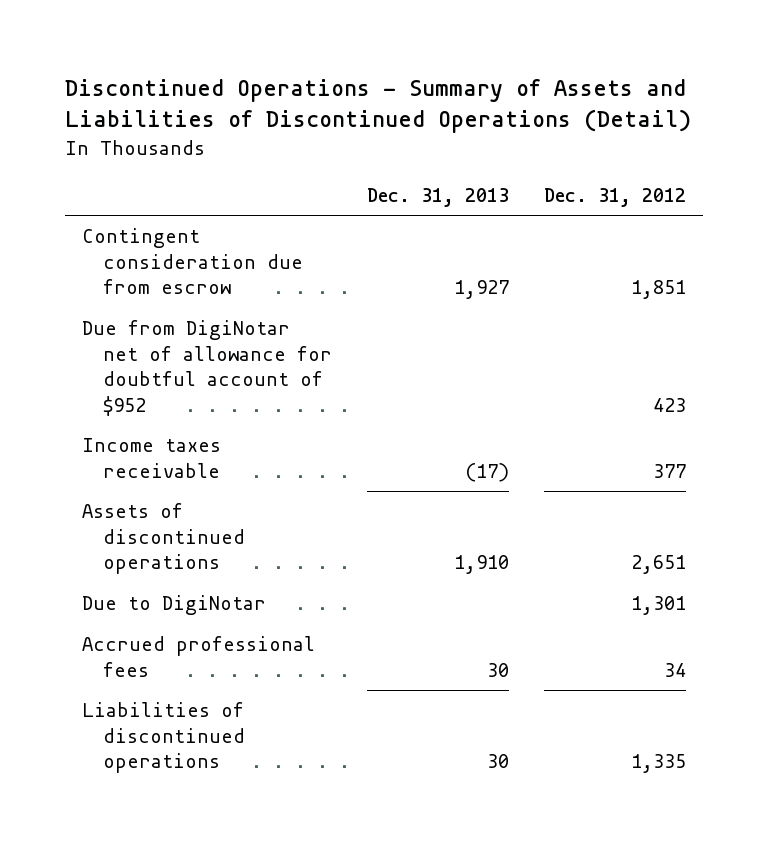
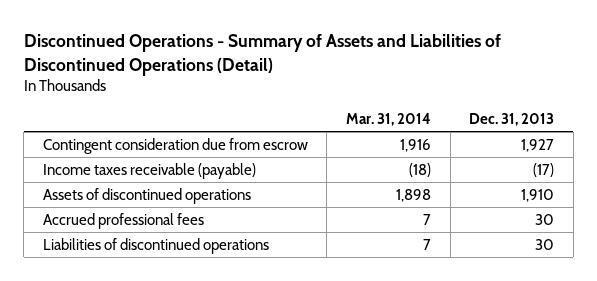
- | Dec. 31, 2013 | Dec. 31, 2012
+ | Mar. 31, 2014 | Dec. 31, 2013
- Due from DigiNotar net of allowance for doubtful account of $952 | | 423
- Income taxes receivable | (17) | 377
+ Income taxes receivable (payable) | (18) | (17)
- Due to DigiNotar | | 1,301

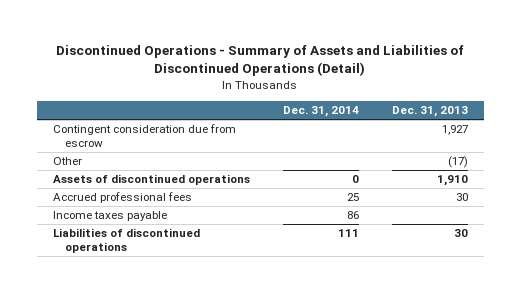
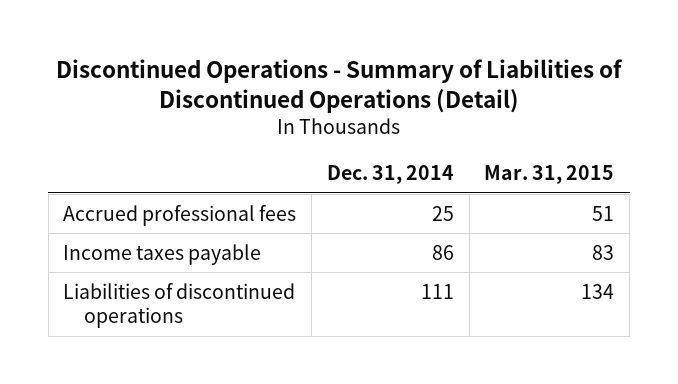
- Discontinued Operations - Summary of Assets and Liabilities of Discontinued Operations (Detail)
+ Discontinued Operations - Summary of Liabilities of Discontinued Operations (Detail)
- | Dec. 31, 2014 | Dec. 31, 2013
+ | Dec. 31, 2014 | Mar. 31, 2015
- Contingent consideration due from escrow | | 1,927
- Other | | (17)
- Assets of discontinued operations | 0 | 1,910

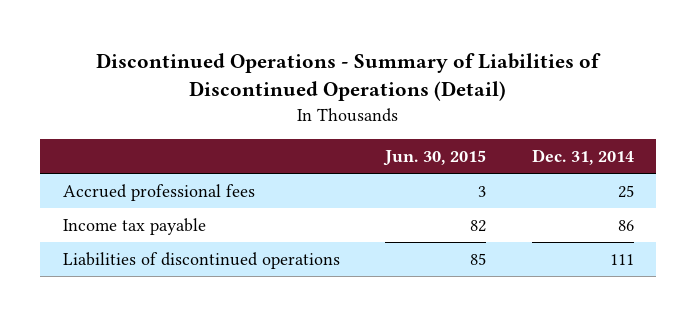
- | Dec. 31, 2014 | Mar. 31, 2015
+ | Jun. 30, 2015 | Dec. 31, 2014
- Income taxes payable | 86 | 83
+ Income tax payable | 82 | 86

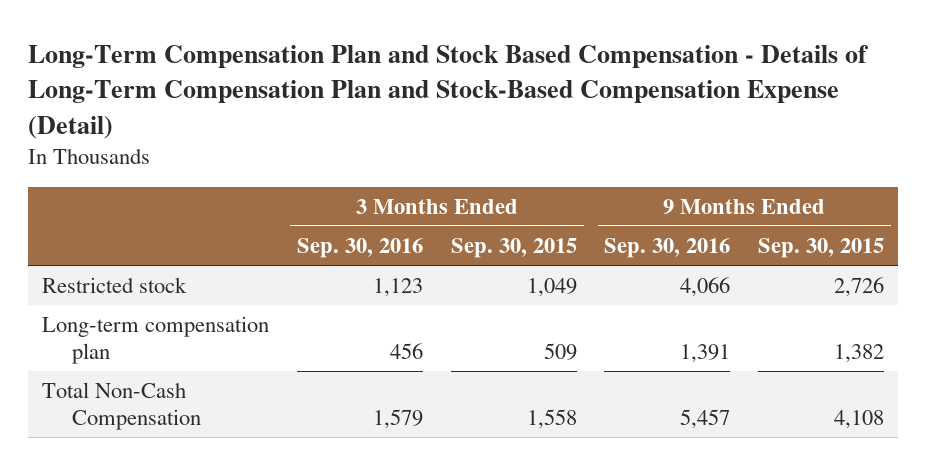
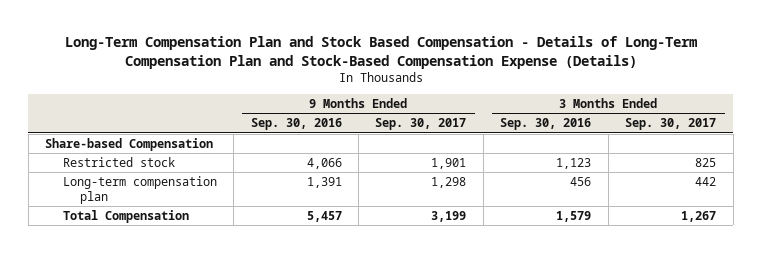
- Long-Term Compensation Plan and Stock Based Compensation - Details of Long-Term Compensation Plan and Stock-Based Compensation Expense (Detail)
+ Long-Term Compensation Plan and Stock Based Compensation - Details of Long-Term Compensation Plan and Stock-Based Compensation Expense (Details)
- | 3 Months Ended Sep. 30, 2016 | 3 Months Ended Sep. 30, 2015 | 9 Months Ended Sep. 30, 2016 | 9 Months Ended Sep. 30, 2015
+ | 9 Months Ended Sep. 30, 2016 | 9 Months Ended Sep. 30, 2017 | 3 Months Ended Sep. 30, 2016 | 3 Months Ended Sep. 30, 2017
+ Share-based Compensation
- Total Non-Cash Compensation | 1,579 | 1,558 | 5,457 | 4,108
+ Total Compensation | 5,457 | 3,199 | 1,579 | 1,267

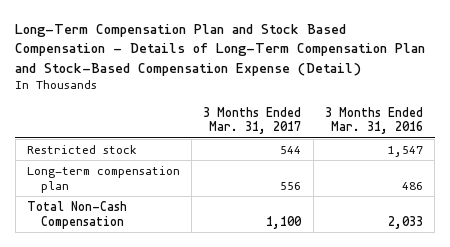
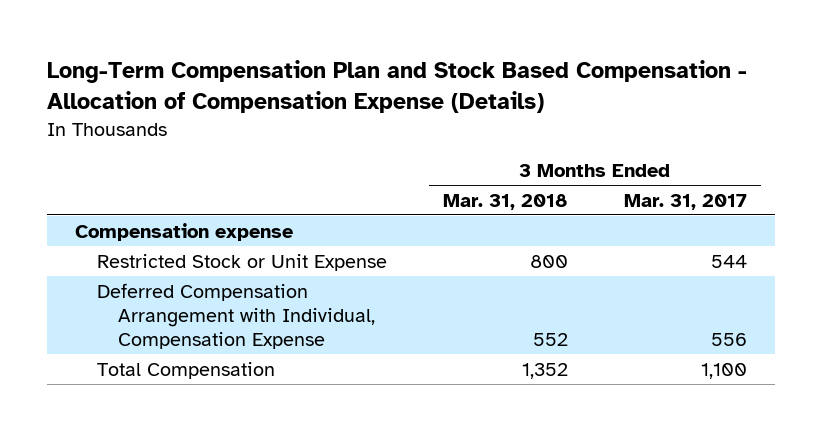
- Long-Term Compensation Plan and Stock Based Compensation - Details of Long-Term Compensation Plan and Stock-Based Compensation Expense (Detail)
+ Long-Term Compensation Plan and Stock Based Compensation - Allocation of Compensation Expense (Details)
- | 3 Months Ended Mar. 31, 2017 | 3 Months Ended Mar. 31, 2016
+ | 3 Months Ended Mar. 31, 2018 | 3 Months Ended Mar. 31, 2017
- Restricted stock | 544 | 1,547
- Long-term compensation plan | 556 | 486
- Total Non-Cash Compensation | 1,100 | 2,033
+ Compensation expense
+ Restricted Stock or Unit Expense | 800 | 544
+ Deferred Compensation Arrangement with Individual, Compensation Expense | 552 | 556
+ Total Compensation | 1,352 | 1,100

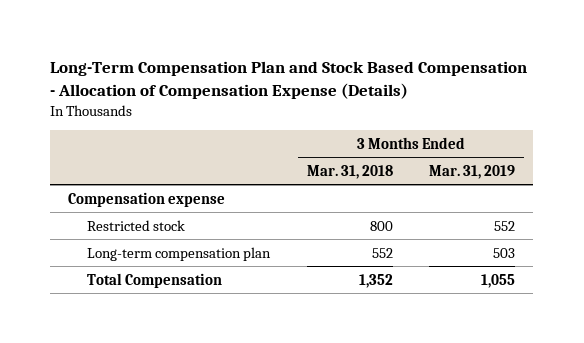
- | 3 Months Ended Mar. 31, 2018 | 3 Months Ended Mar. 31, 2017
+ | 3 Months Ended Mar. 31, 2018 | 3 Months Ended Mar. 31, 2019
- Restricted Stock or Unit Expense | 800 | 544
- Deferred Compensation Arrangement with Individual, Compensation Expense | 552 | 556
+ Restricted stock | 800 | 552
+ Long-term compensation plan | 552 | 503

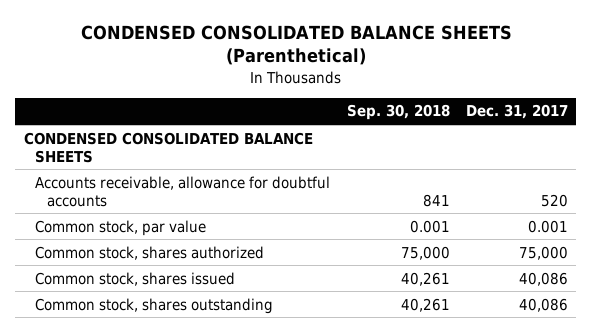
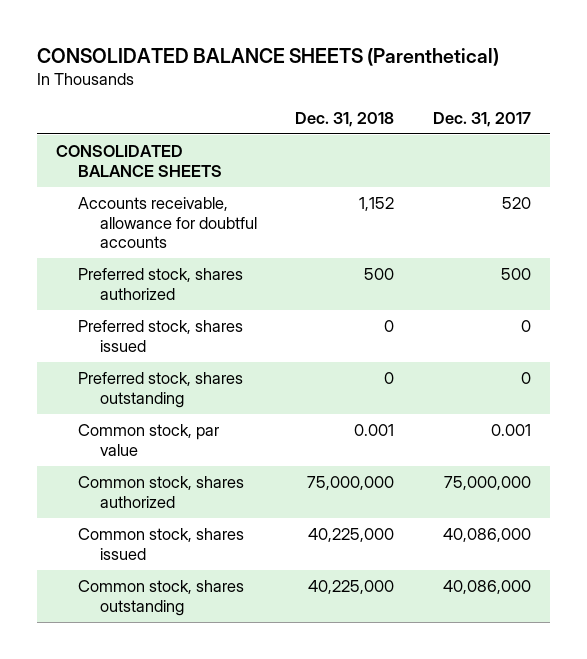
- CONDENSED CONSOLIDATED BALANCE SHEETS (Parenthetical)
+ CONSOLIDATED BALANCE SHEETS (Parenthetical)
- | Sep. 30, 2018 | Dec. 31, 2017
+ | Dec. 31, 2018 | Dec. 31, 2017
- CONDENSED CONSOLIDATED BALANCE SHEETS
+ CONSOLIDATED BALANCE SHEETS
+ Preferred stock, shares authorized | 500 | 500
+ Preferred stock, shares issued | 0 | 0
+ Preferred stock, shares outstanding | 0 | 0
- Common stock, shares authorized | 75,000 | 75,000
- Common stock, shares issued | 40,261 | 40,086
- Common stock, shares outstanding | 40,261 | 40,086
+ Common stock, shares authorized | 75,000,000 | 75,000,000
+ Common stock, shares issued | 40,225,000 | 40,086,000
+ Common stock, shares outstanding | 40,225,000 | 40,086,000

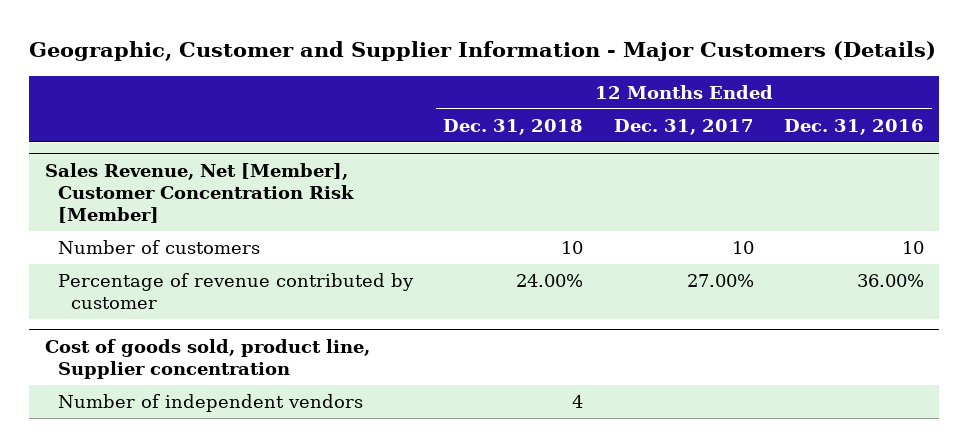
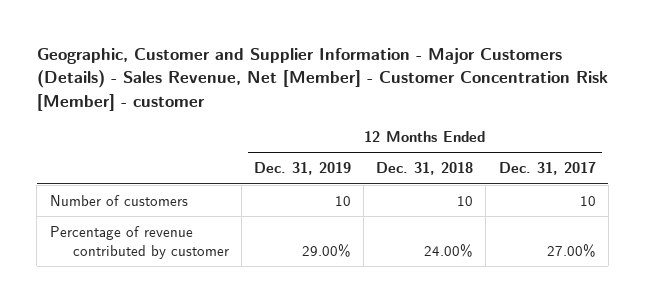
- Geographic, Customer and Supplier Information - Major Customers (Details)
+ Geographic, Customer and Supplier Information - Major Customers (Details) - Sales Revenue, Net [Member] - Customer Concentration Risk [Member] - customer
- | 12 Months Ended Dec. 31, 2018 | 12 Months Ended Dec. 31, 2017 | 12 Months Ended Dec. 31, 2016
+ | 12 Months Ended Dec. 31, 2019 | 12 Months Ended Dec. 31, 2018 | 12 Months Ended Dec. 31, 2017
- Sales Revenue, Net [Member], Customer Concentration Risk [Member]
- Cost of goods sold, product line, Supplier concentration
- Number of independent vendors | 4 | |

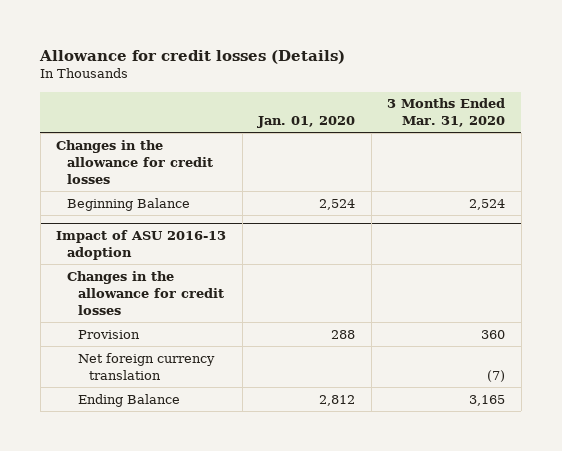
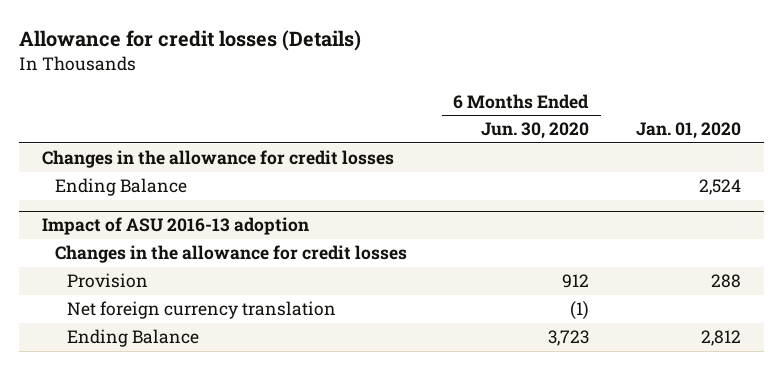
- | Jan. 01, 2020 | 3 Months Ended Mar. 31, 2020
+ | 6 Months Ended Jun. 30, 2020 | Jan. 01, 2020
- Beginning Balance | 2,524 | 2,524
+ Ending Balance | | 2,524

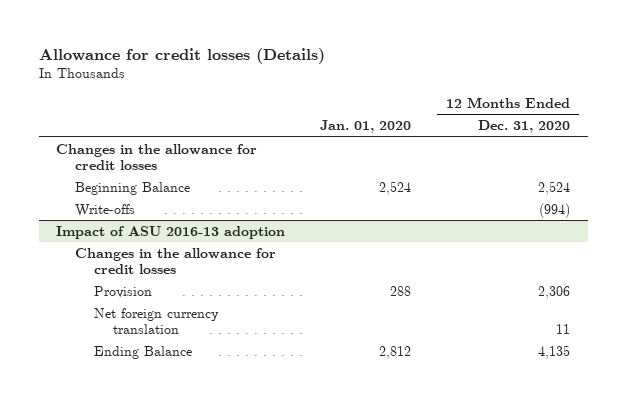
- | 6 Months Ended Jun. 30, 2020 | Jan. 01, 2020
+ | Jan. 01, 2020 | 12 Months Ended Dec. 31, 2020
- Ending Balance | | 2,524
+ Beginning Balance | 2,524 | 2,524
+ Write-offs | | (994)

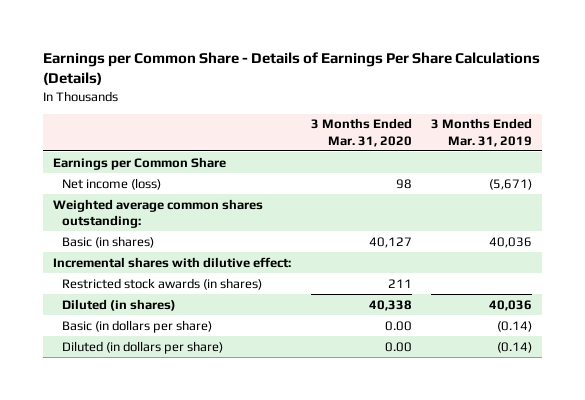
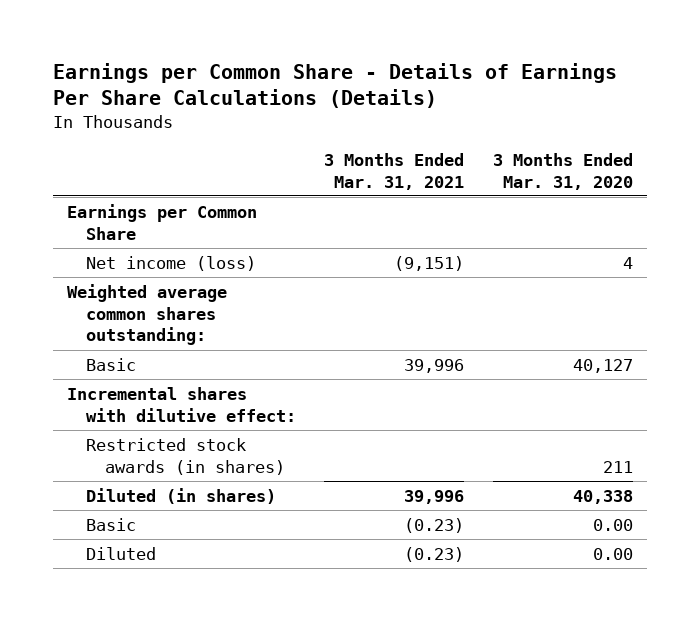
- | 3 Months Ended Mar. 31, 2020 | 3 Months Ended Mar. 31, 2019
+ | 3 Months Ended Mar. 31, 2021 | 3 Months Ended Mar. 31, 2020
- Net income (loss) | 98 | (5,671)
+ Net income (loss) | (9,151) | 4
- Basic (in shares) | 40,127 | 40,036
+ Basic | 39,996 | 40,127
- Basic (in dollars per share) | 0.00 | (0.14)
- Diluted (in dollars per share) | 0.00 | (0.14)
+ Basic | (0.23) | 0.00
+ Diluted | (0.23) | 0.00

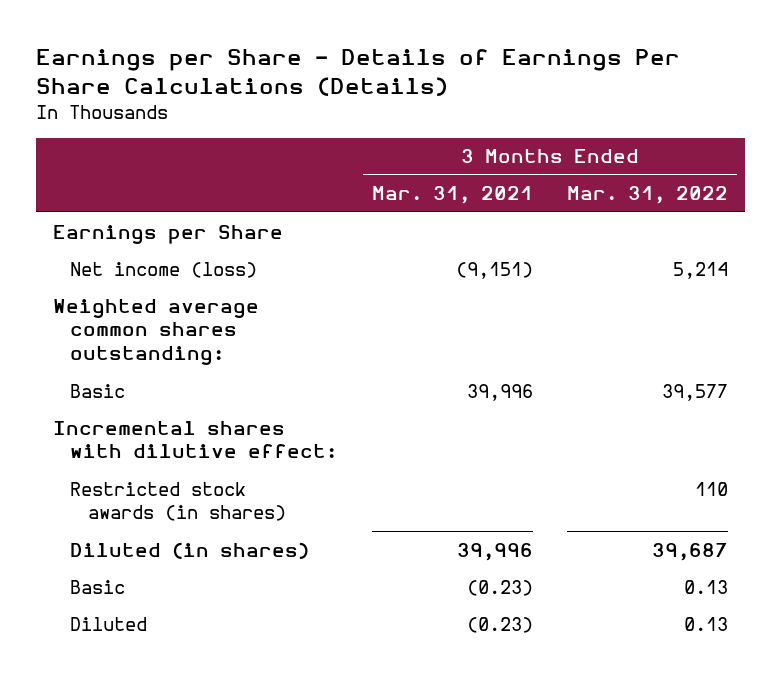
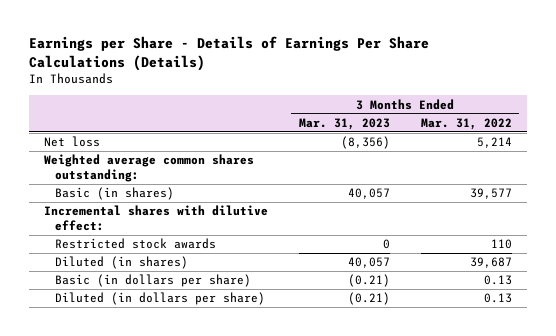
- | 3 Months Ended Mar. 31, 2021 | 3 Months Ended Mar. 31, 2022
+ | 3 Months Ended Mar. 31, 2023 | 3 Months Ended Mar. 31, 2022
- Earnings per Share
- Net income (loss) | (9,151) | 5,214
+ Net loss | (8,356) | 5,214
- Basic | 39,996 | 39,577
+ Basic (in shares) | 40,057 | 39,577
- Restricted stock awards (in shares) | | 110
+ Restricted stock awards | 0 | 110
- Basic | (0.23) | 0.13
- Diluted | (0.23) | 0.13
+ Basic (in dollars per share) | (0.21) | 0.13
+ Diluted (in dollars per share) | (0.21) | 0.13

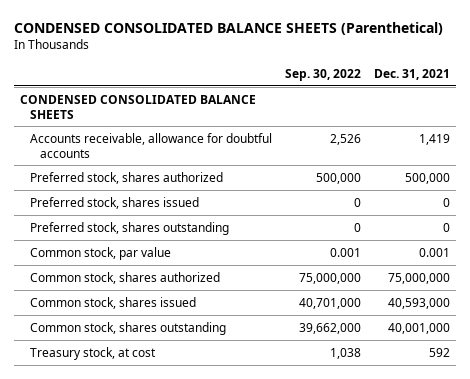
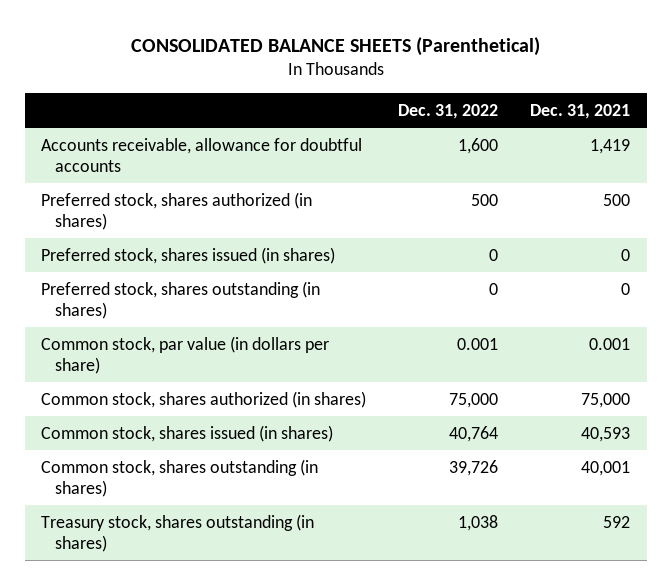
- CONDENSED CONSOLIDATED BALANCE SHEETS (Parenthetical)
+ CONSOLIDATED BALANCE SHEETS (Parenthetical)
- | Sep. 30, 2022 | Dec. 31, 2021
+ | Dec. 31, 2022 | Dec. 31, 2021
- CONDENSED CONSOLIDATED BALANCE SHEETS
- Preferred stock, shares authorized | 500,000 | 500,000
- Preferred stock, shares issued | 0 | 0
- Preferred stock, shares outstanding | 0 | 0
- Common stock, par value | 0.001 | 0.001
- Common stock, shares authorized | 75,000,000 | 75,000,000
- Common stock, shares issued | 40,701,000 | 40,593,000
- Common stock, shares outstanding | 39,662,000 | 40,001,000
- Treasury stock, at cost | 1,038 | 592
+ Preferred stock, shares authorized (in shares) | 500 | 500
+ Preferred stock, shares issued (in shares) | 0 | 0
+ Preferred stock, shares outstanding (in shares) | 0 | 0
+ Common stock, par value (in dollars per share) | 0.001 | 0.001
+ Common stock, shares authorized (in shares) | 75,000 | 75,000
+ Common stock, shares issued (in shares) | 40,764 | 40,593
+ Common stock, shares outstanding (in shares) | 39,726 | 40,001
+ Treasury stock, shares outstanding (in shares) | 1,038 | 592

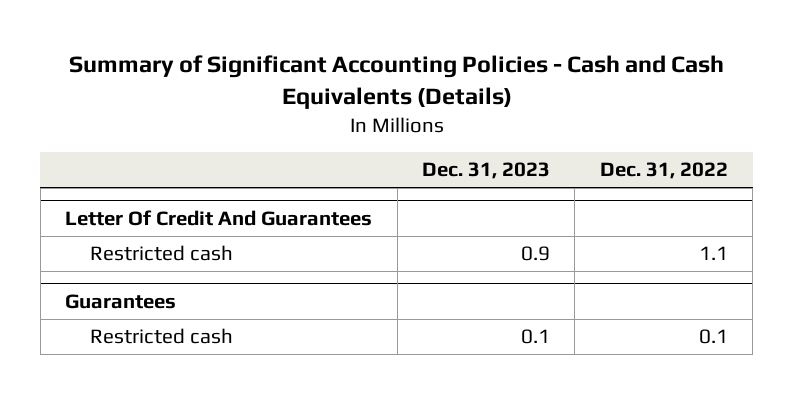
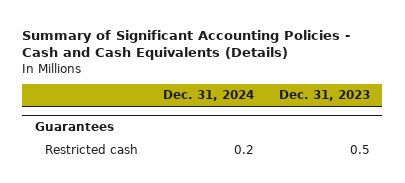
- | Dec. 31, 2023 | Dec. 31, 2022
+ | Dec. 31, 2024 | Dec. 31, 2023
- Letter Of Credit And Guarantees
- Restricted cash | 0.9 | 1.1
@ Guarantees
- Restricted cash | 0.1 | 0.1
+ Restricted cash | 0.2 | 0.5

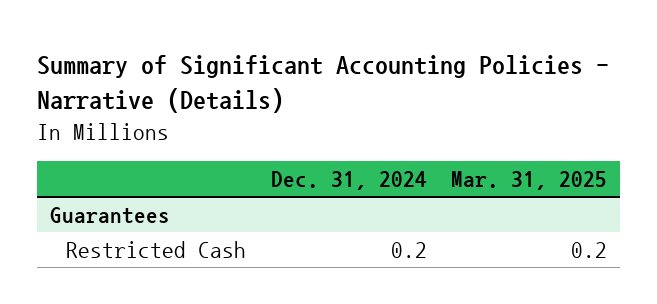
- Summary of Significant Accounting Policies - Cash and Cash Equivalents (Details)
+ Summary of Significant Accounting Policies - Narrative (Details)
- | Dec. 31, 2024 | Dec. 31, 2023
+ | Dec. 31, 2024 | Mar. 31, 2025
@ Guarantees
- Restricted cash | 0.2 | 0.5
+ Restricted Cash | 0.2 | 0.2

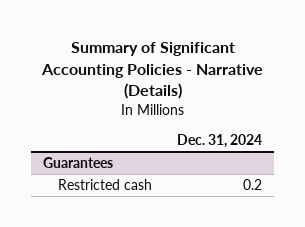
- | Dec. 31, 2024 | Mar. 31, 2025
+ | Dec. 31, 2024
@ Guarantees
- Restricted Cash | 0.2 | 0.2
+ Restricted cash | 0.2

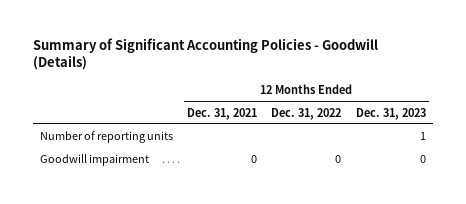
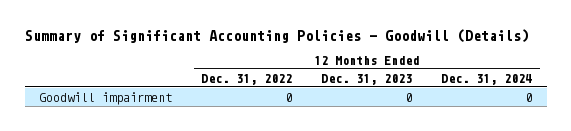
- | 12 Months Ended Dec. 31, 2021 | 12 Months Ended Dec. 31, 2022 | 12 Months Ended Dec. 31, 2023
+ | 12 Months Ended Dec. 31, 2022 | 12 Months Ended Dec. 31, 2023 | 12 Months Ended Dec. 31, 2024
- Number of reporting units | | | 1

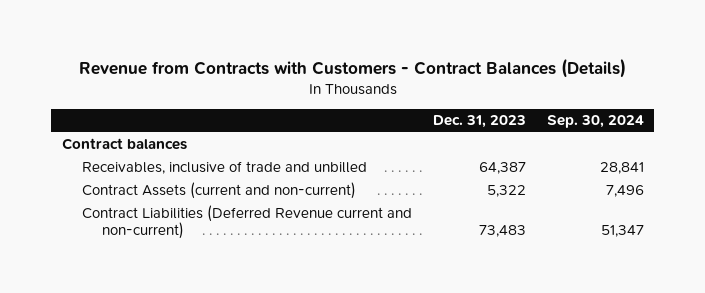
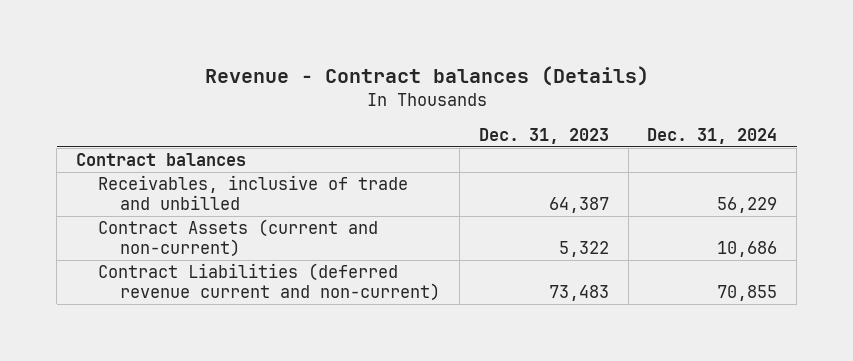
- Revenue from Contracts with Customers - Contract Balances (Details)
+ Revenue - Contract balances (Details)
- | Dec. 31, 2023 | Sep. 30, 2024
+ | Dec. 31, 2023 | Dec. 31, 2024
- Contract Liabilities (Deferred Revenue current and non-current) | 73,483 | 51,347
+ Contract Liabilities (deferred revenue current and non-current) | 73,483 | 70,855

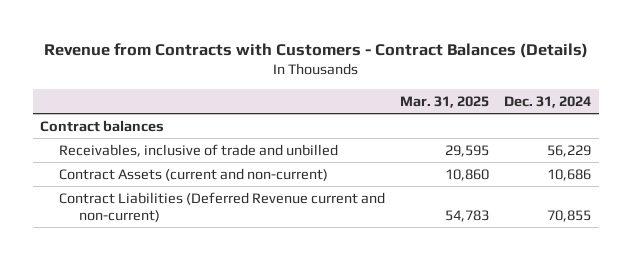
- Revenue - Contract balances (Details)
+ Revenue from Contracts with Customers - Contract Balances (Details)
- | Dec. 31, 2023 | Dec. 31, 2024
+ | Mar. 31, 2025 | Dec. 31, 2024
- Contract Liabilities (deferred revenue current and non-current) | 73,483 | 70,855
+ Contract Liabilities (Deferred Revenue current and non-current) | 54,783 | 70,855

